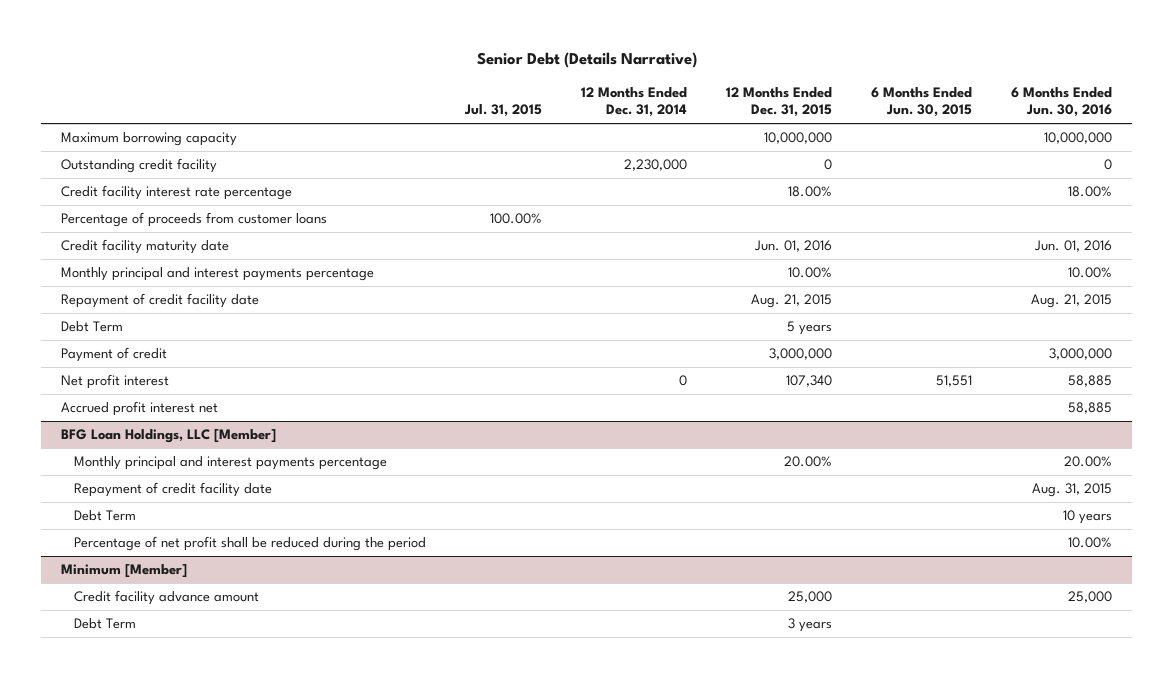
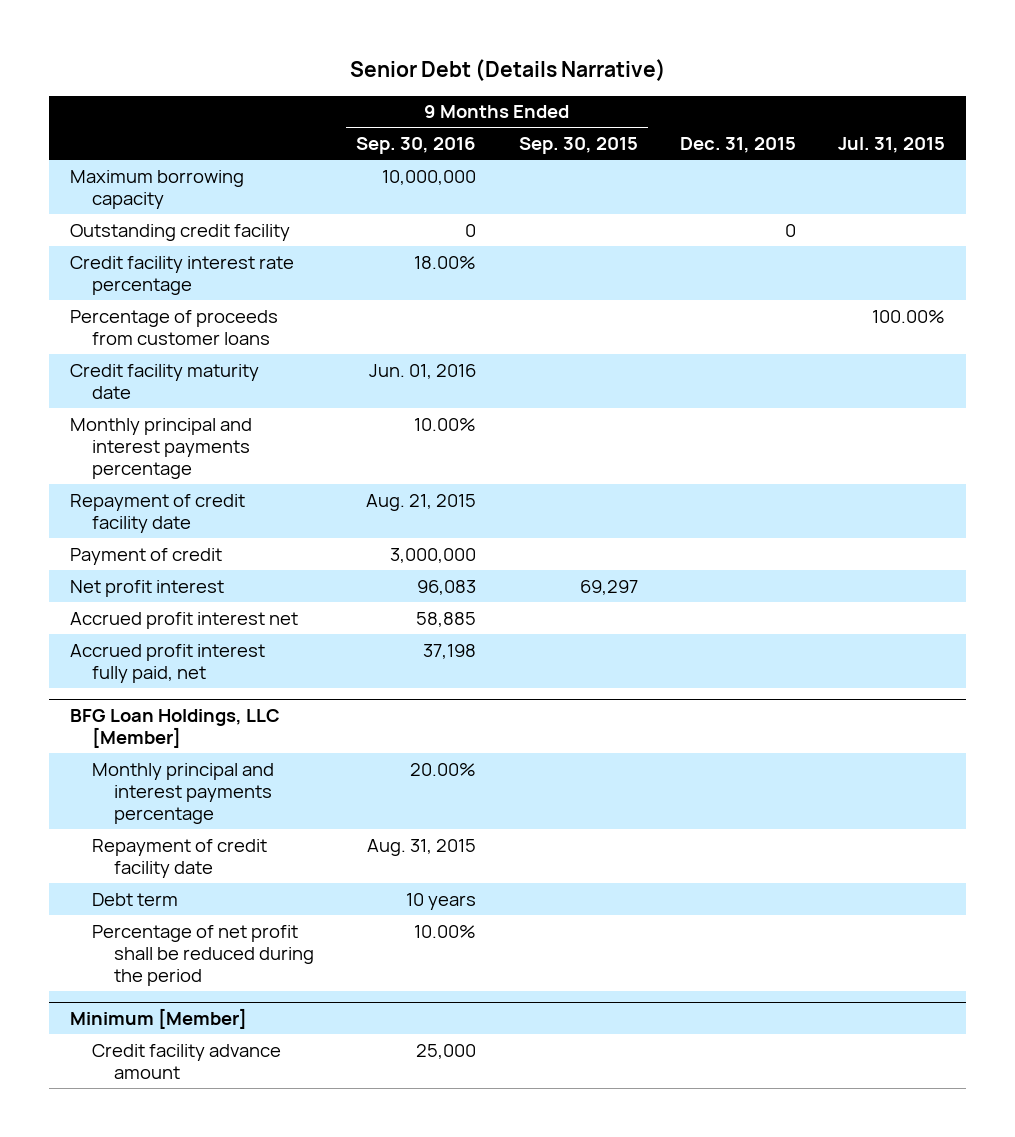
- | Jul. 31, 2015 | 12 Months Ended Dec. 31, 2014 | 12 Months Ended Dec. 31, 2015 | 6 Months Ended Jun. 30, 2015 | 6 Months Ended Jun. 30, 2016
+ | 9 Months Ended Sep. 30, 2016 | 9 Months Ended Sep. 30, 2015 | Dec. 31, 2015 | Jul. 31, 2015
- Debt Term | | | 5 years | |
+ Accrued profit interest fully paid, net | 37,198 | | |
@ BFG Loan Holdings, LLC [Member]
- Debt Term | | | | | 10 years
+ Debt term | 10 years | | |
@ Minimum [Member]
- Debt Term | | | 3 years | |

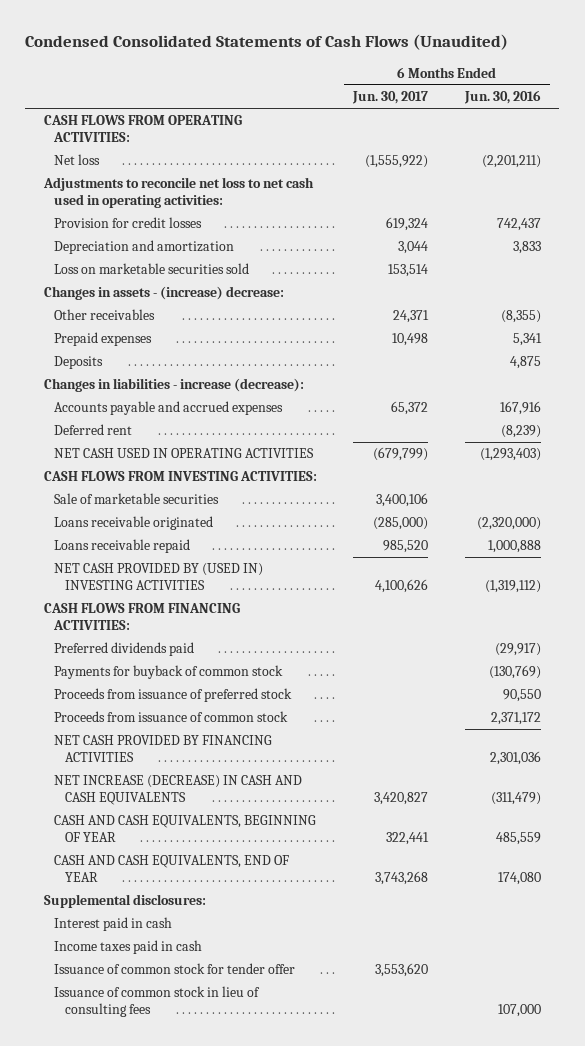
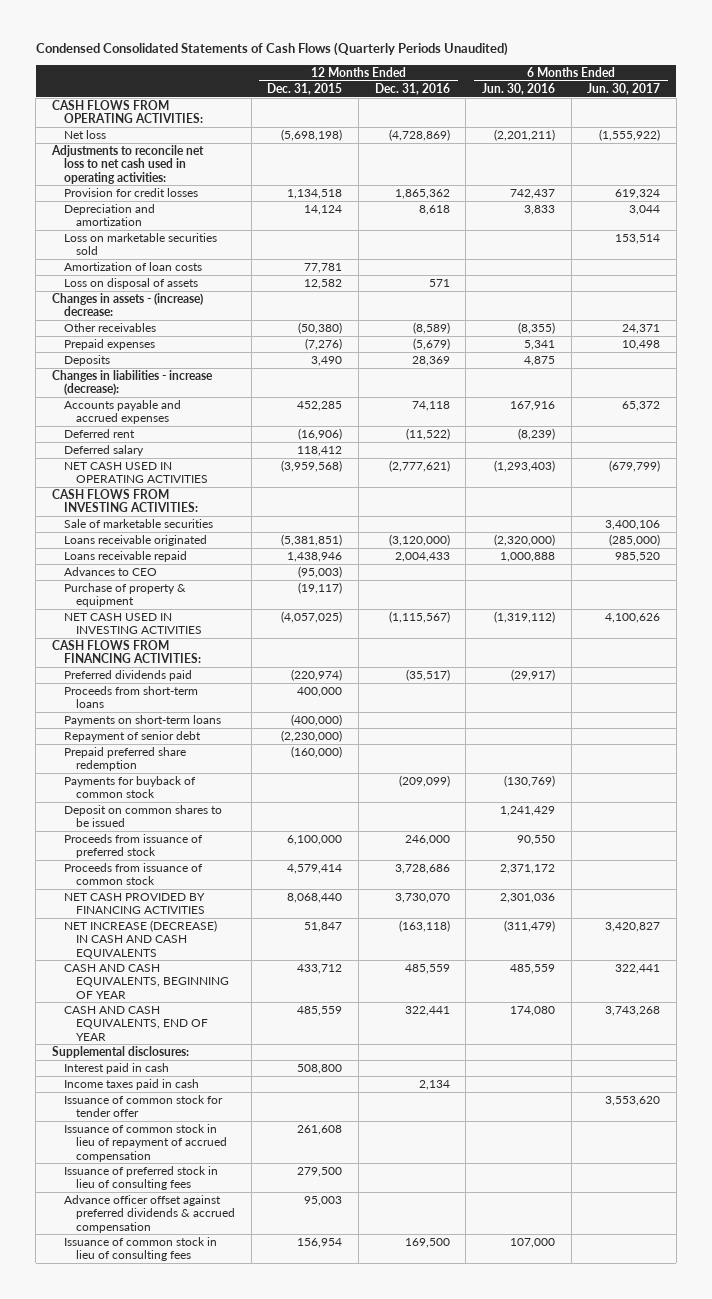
- Condensed Consolidated Statements of Cash Flows (Unaudited)
+ Condensed Consolidated Statements of Cash Flows (Quarterly Periods Unaudited)
- | 6 Months Ended Jun. 30, 2017 | 6 Months Ended Jun. 30, 2016
+ | 12 Months Ended Dec. 31, 2015 | 12 Months Ended Dec. 31, 2016 | 6 Months Ended Jun. 30, 2016 | 6 Months Ended Jun. 30, 2017
+ Amortization of loan costs | 77,781 | | |
+ Loss on disposal of assets | 12,582 | 571 | |
+ Deferred salary | 118,412 | | |
- NET CASH PROVIDED BY (USED IN) INVESTING ACTIVITIES | 4,100,626 | (1,319,112)
+ Advances to CEO | (95,003) | | |
+ Purchase of property & equipment | (19,117) | | |
+ NET CASH USED IN INVESTING ACTIVITIES | (4,057,025) | (1,115,567) | (1,319,112) | 4,100,626
+ Proceeds from short-term loans | 400,000 | | |
+ Payments on short-term loans | (400,000) | | |
+ Repayment of senior debt | (2,230,000) | | |
+ Prepaid preferred share redemption | (160,000) | | |
+ Deposit on common shares to be issued | | | 1,241,429 |
+ Issuance of common stock in lieu of repayment of accrued compensation | 261,608 | | |
+ Issuance of preferred stock in lieu of consulting fees | 279,500 | | |
+ Advance officer offset against preferred dividends & accrued compensation | 95,003 | | |

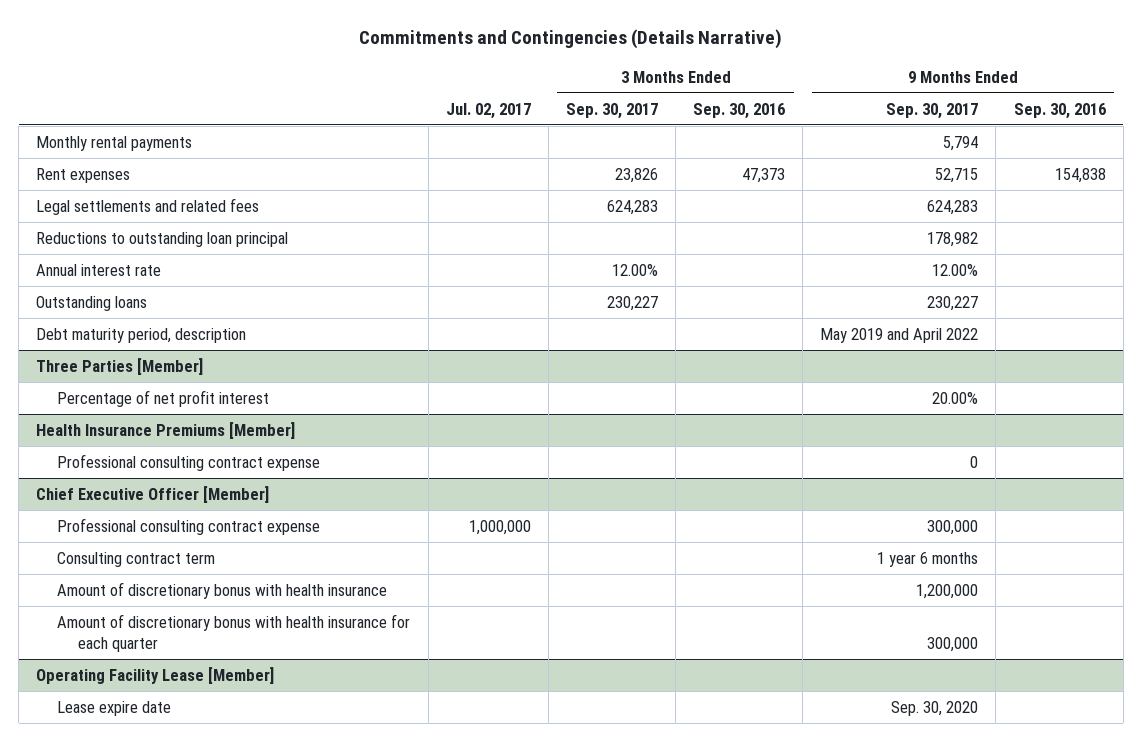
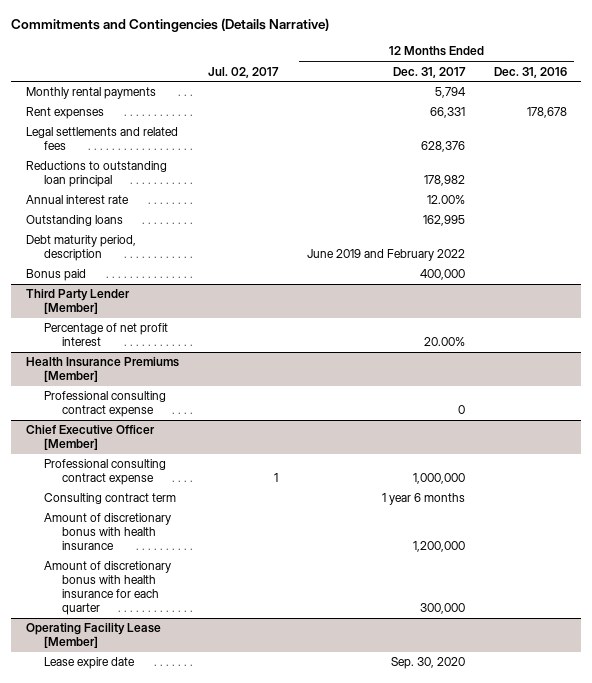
- | Jul. 02, 2017 | 3 Months Ended Sep. 30, 2017 | 3 Months Ended Sep. 30, 2016 | 9 Months Ended Sep. 30, 2017 | 9 Months Ended Sep. 30, 2016
+ | Jul. 02, 2017 | 12 Months Ended Dec. 31, 2017 | 12 Months Ended Dec. 31, 2016
- Three Parties [Member]
- Percentage of net profit interest | | | | 20.00% |
+ Bonus paid | | 400,000 |
+ Third Party Lender [Member]
+ Percentage of net profit interest | | 20.00% |
@ Chief Executive Officer [Member]
- Professional consulting contract expense | 1,000,000 | | | 300,000 |
+ Professional consulting contract expense | 1 | 1,000,000 |

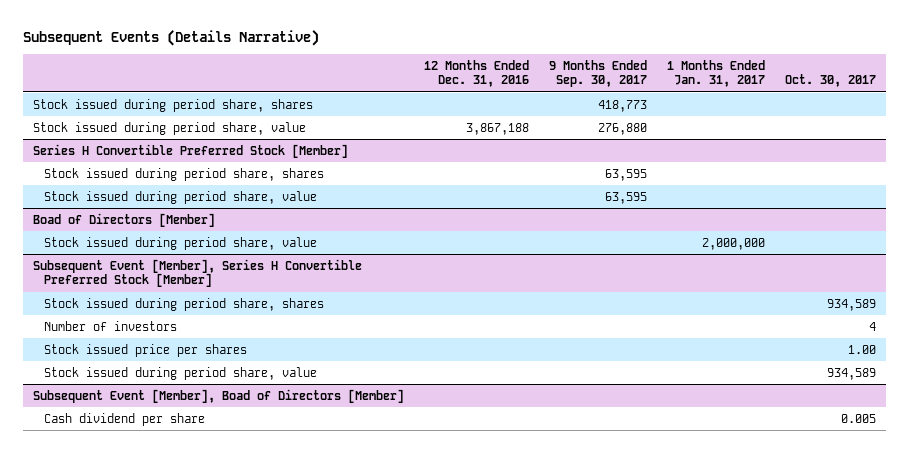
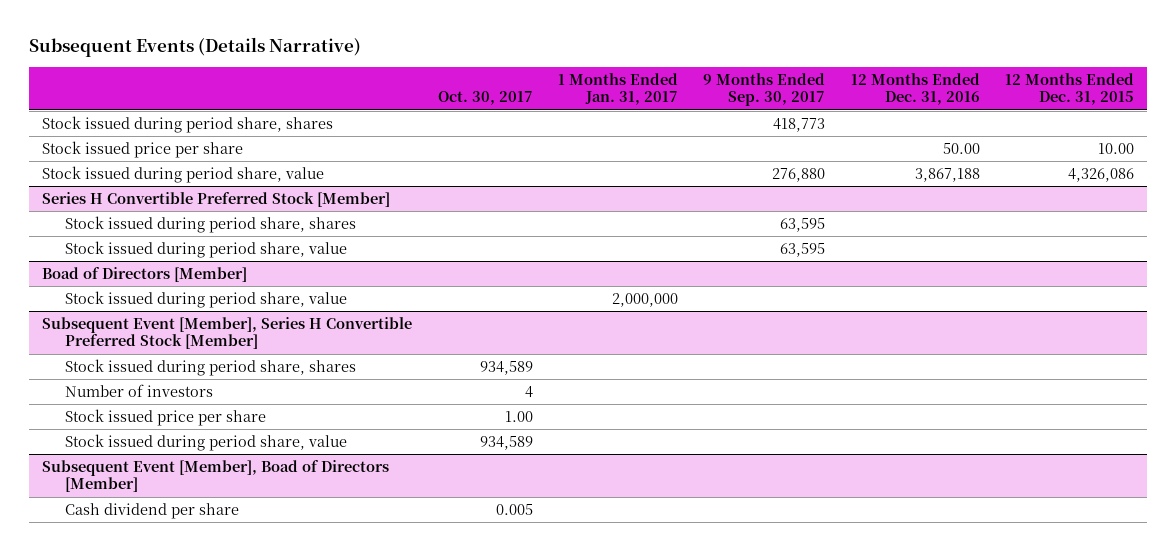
- | 12 Months Ended Dec. 31, 2016 | 9 Months Ended Sep. 30, 2017 | 1 Months Ended Jan. 31, 2017 | Oct. 30, 2017
+ | Oct. 30, 2017 | 1 Months Ended Jan. 31, 2017 | 9 Months Ended Sep. 30, 2017 | 12 Months Ended Dec. 31, 2016 | 12 Months Ended Dec. 31, 2015
+ Stock issued price per share | | | | 50.00 | 10.00
@ Subsequent Event [Member], Series H Convertible Preferred Stock [Member]
- Stock issued price per shares | | | | 1.00
+ Stock issued price per share | 1.00 | | | |

